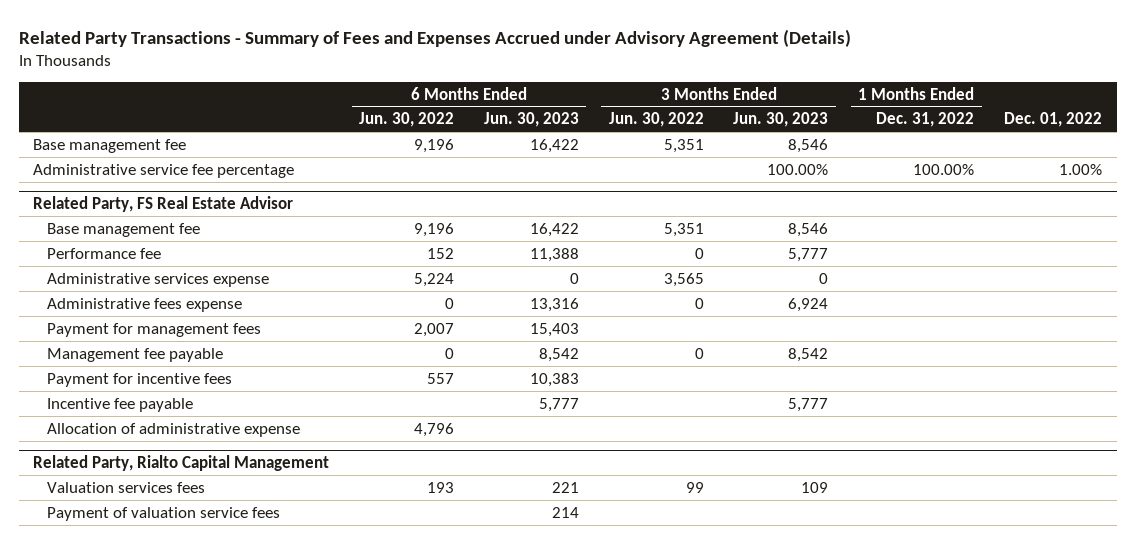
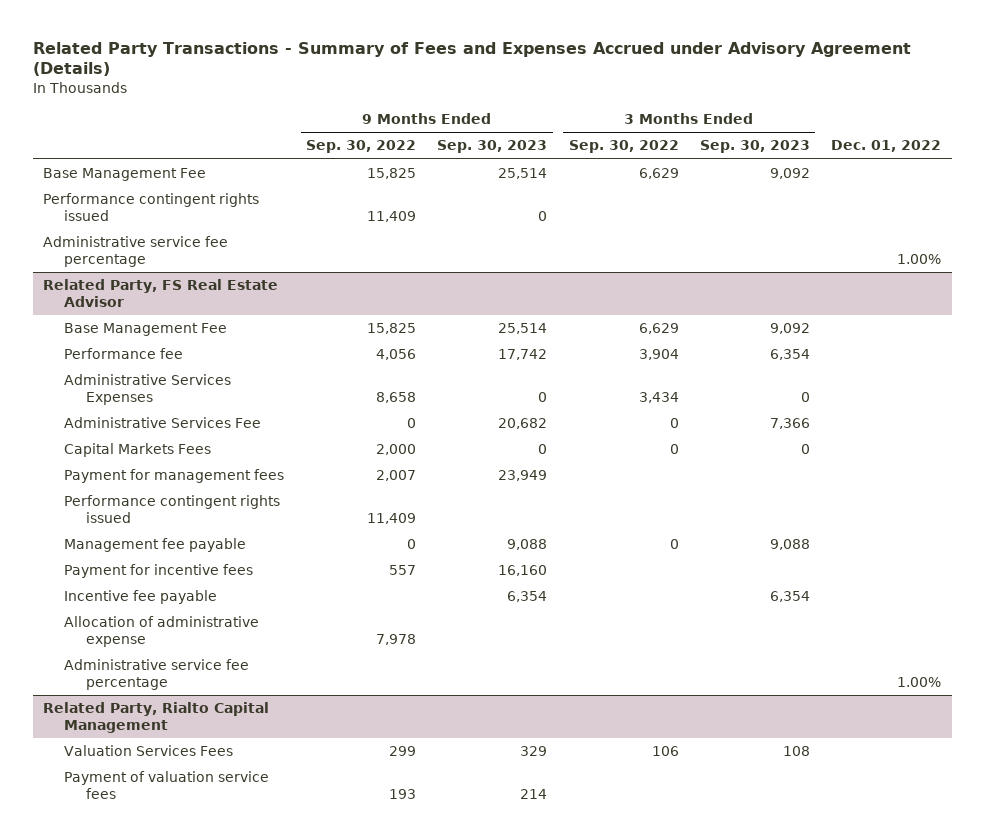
- | 6 Months Ended Jun. 30, 2022 | 6 Months Ended Jun. 30, 2023 | 3 Months Ended Jun. 30, 2022 | 3 Months Ended Jun. 30, 2023 | 1 Months Ended Dec. 31, 2022 | Dec. 01, 2022
+ | 9 Months Ended Sep. 30, 2022 | 9 Months Ended Sep. 30, 2023 | 3 Months Ended Sep. 30, 2022 | 3 Months Ended Sep. 30, 2023 | Dec. 01, 2022
- Base management fee | 9,196 | 16,422 | 5,351 | 8,546 | |
+ Base Management Fee | 15,825 | 25,514 | 6,629 | 9,092 |
+ Performance contingent rights issued | 11,409 | 0 | | |
@ Related Party, FS Real Estate Advisor
- Base management fee | 9,196 | 16,422 | 5,351 | 8,546 | |
+ Base Management Fee | 15,825 | 25,514 | 6,629 | 9,092 |
- Administrative services expense | 5,224 | 0 | 3,565 | 0 | |
- Administrative fees expense | 0 | 13,316 | 0 | 6,924 | |
+ Administrative Services Expenses | 8,658 | 0 | 3,434 | 0 |
+ Administrative Services Fee | 0 | 20,682 | 0 | 7,366 |
+ Capital Markets Fees | 2,000 | 0 | 0 | 0 |
+ Performance contingent rights issued | 11,409 | | | |
+ Administrative service fee percentage | | | | | 1.00%
@ Related Party, Rialto Capital Management
- Valuation services fees | 193 | 221 | 99 | 109 | |
+ Valuation Services Fees | 299 | 329 | 106 | 108 |

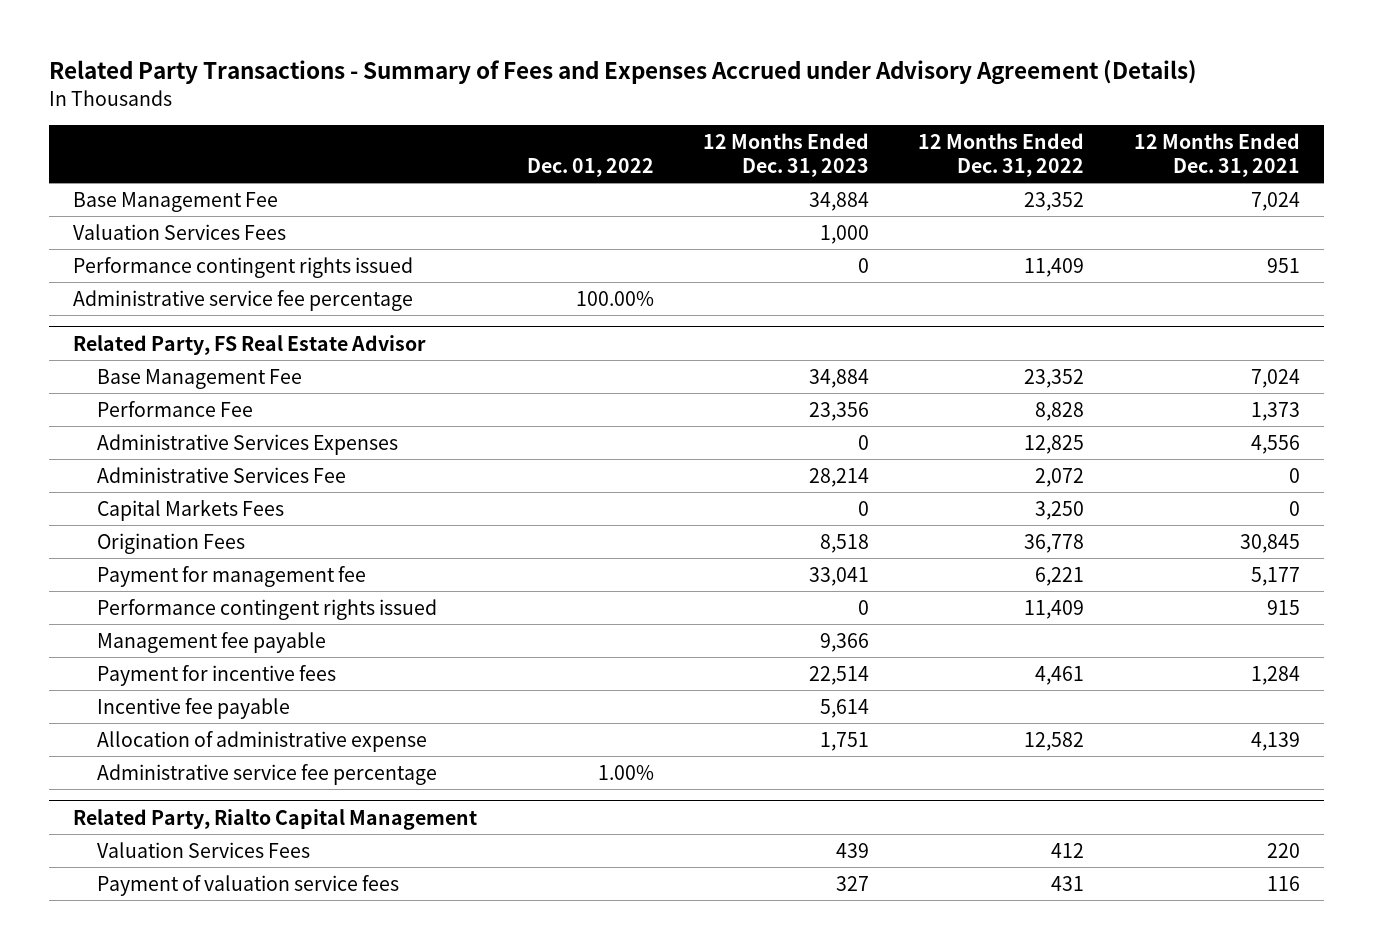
- | 9 Months Ended Sep. 30, 2022 | 9 Months Ended Sep. 30, 2023 | 3 Months Ended Sep. 30, 2022 | 3 Months Ended Sep. 30, 2023 | Dec. 01, 2022
+ | Dec. 01, 2022 | 12 Months Ended Dec. 31, 2023 | 12 Months Ended Dec. 31, 2022 | 12 Months Ended Dec. 31, 2021
+ Valuation Services Fees | | 1,000 | |
- Administrative service fee percentage | | | | | 1.00%
+ Administrative service fee percentage | 100.00% | | |
@ Related Party, FS Real Estate Advisor
- Performance fee | 4,056 | 17,742 | 3,904 | 6,354 |
+ Performance Fee | | 23,356 | 8,828 | 1,373
- Payment for management fees | 2,007 | 23,949 | | |
+ Origination Fees | | 8,518 | 36,778 | 30,845
+ Payment for management fee | | 33,041 | 6,221 | 5,177

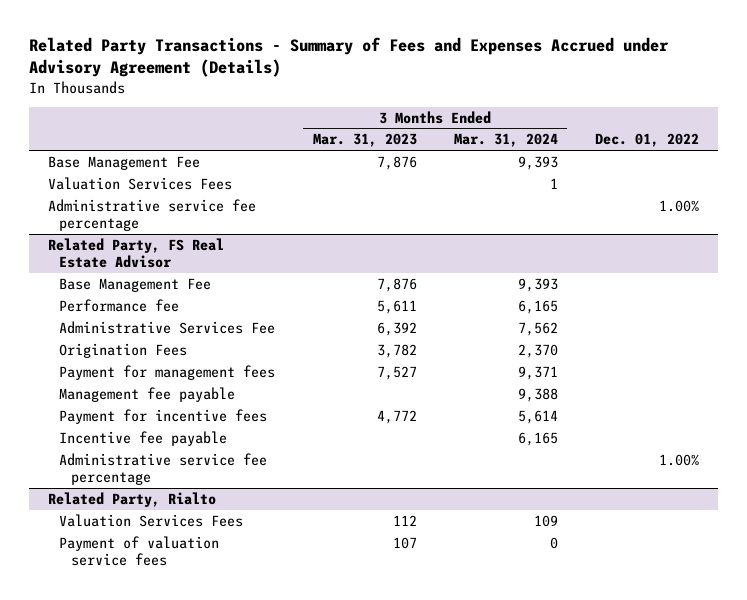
- | Dec. 01, 2022 | 12 Months Ended Dec. 31, 2023 | 12 Months Ended Dec. 31, 2022 | 12 Months Ended Dec. 31, 2021
+ | 3 Months Ended Mar. 31, 2023 | 3 Months Ended Mar. 31, 2024 | Dec. 01, 2022
- Performance contingent rights issued | | 0 | 11,409 | 951
- Administrative service fee percentage | 100.00% | | |
+ Administrative service fee percentage | | | 1.00%
@ Related Party, FS Real Estate Advisor
- Performance Fee | | 23,356 | 8,828 | 1,373
- Administrative Services Expenses | | 0 | 12,825 | 4,556
+ Performance fee | 5,611 | 6,165 |
- Capital Markets Fees | | 0 | 3,250 | 0
- Payment for management fee | | 33,041 | 6,221 | 5,177
- Performance contingent rights issued | | 0 | 11,409 | 915
+ Payment for management fees | 7,527 | 9,371 |
- Allocation of administrative expense | | 1,751 | 12,582 | 4,139
- Related Party, Rialto Capital Management
+ Related Party, Rialto

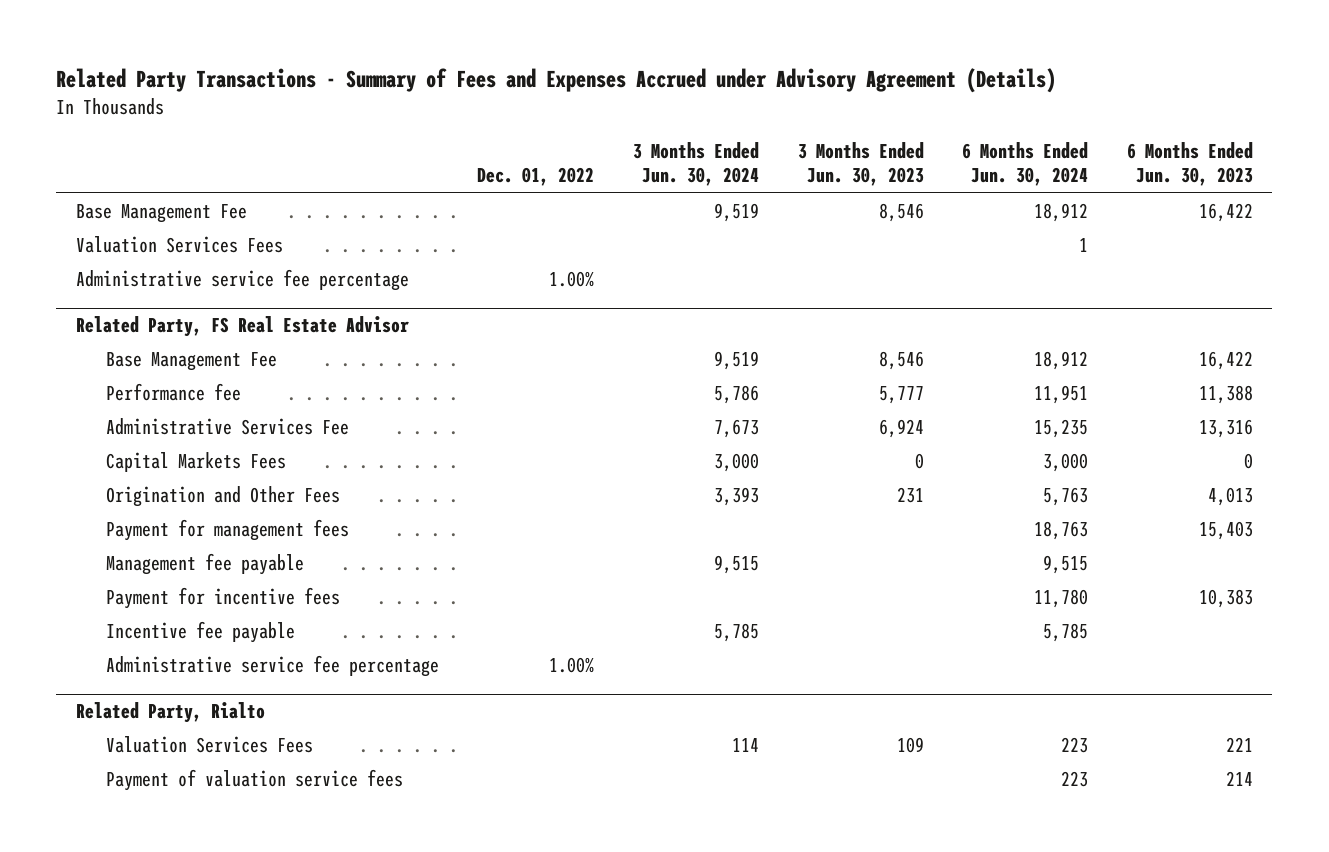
- | 3 Months Ended Mar. 31, 2023 | 3 Months Ended Mar. 31, 2024 | Dec. 01, 2022
+ | Dec. 01, 2022 | 3 Months Ended Jun. 30, 2024 | 3 Months Ended Jun. 30, 2023 | 6 Months Ended Jun. 30, 2024 | 6 Months Ended Jun. 30, 2023
@ Related Party, FS Real Estate Advisor
- Origination Fees | 3,782 | 2,370 |
+ Capital Markets Fees | | 3,000 | 0 | 3,000 | 0
+ Origination and Other Fees | | 3,393 | 231 | 5,763 | 4,013

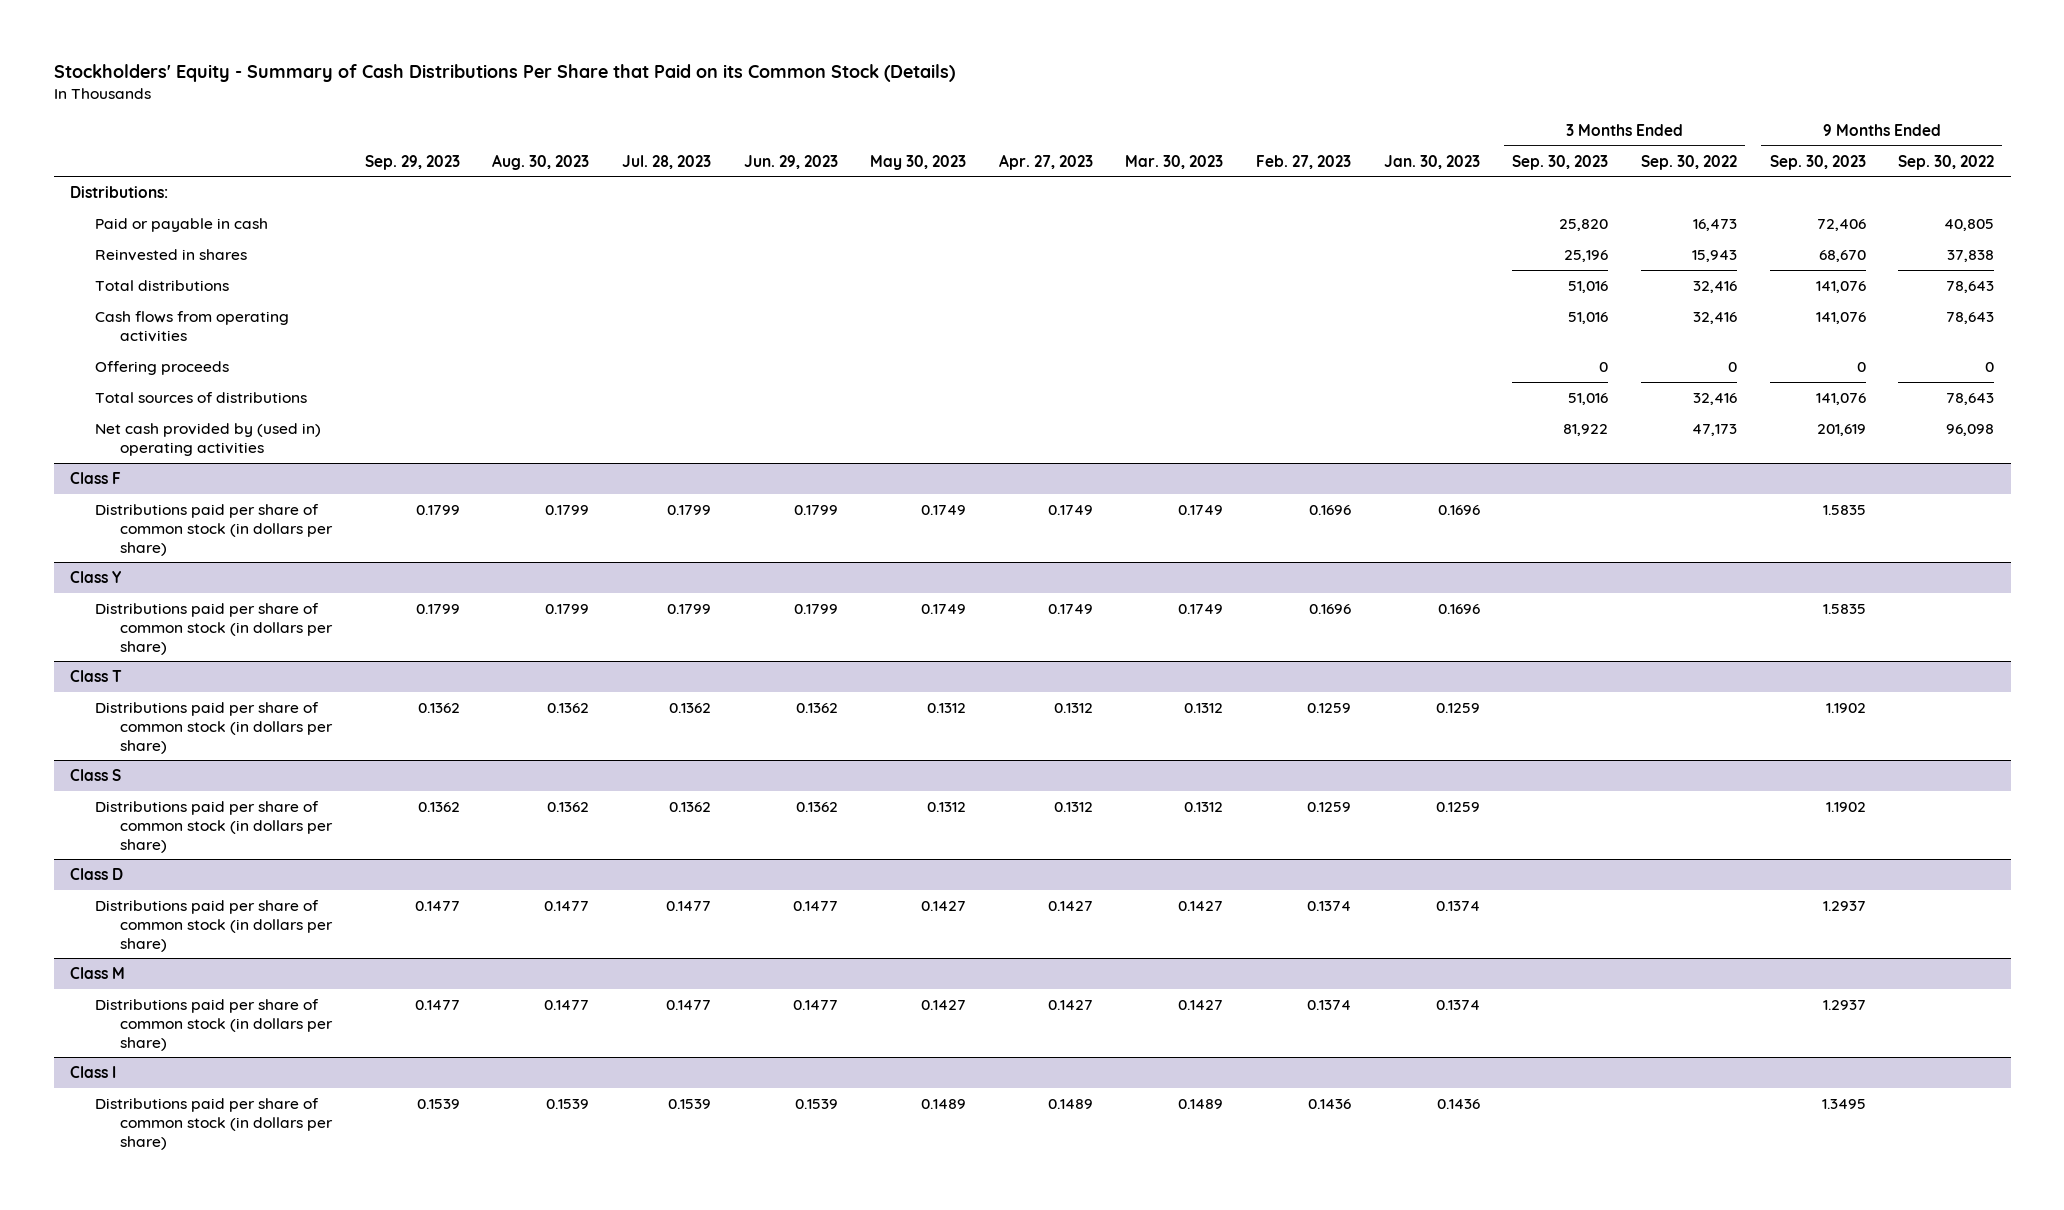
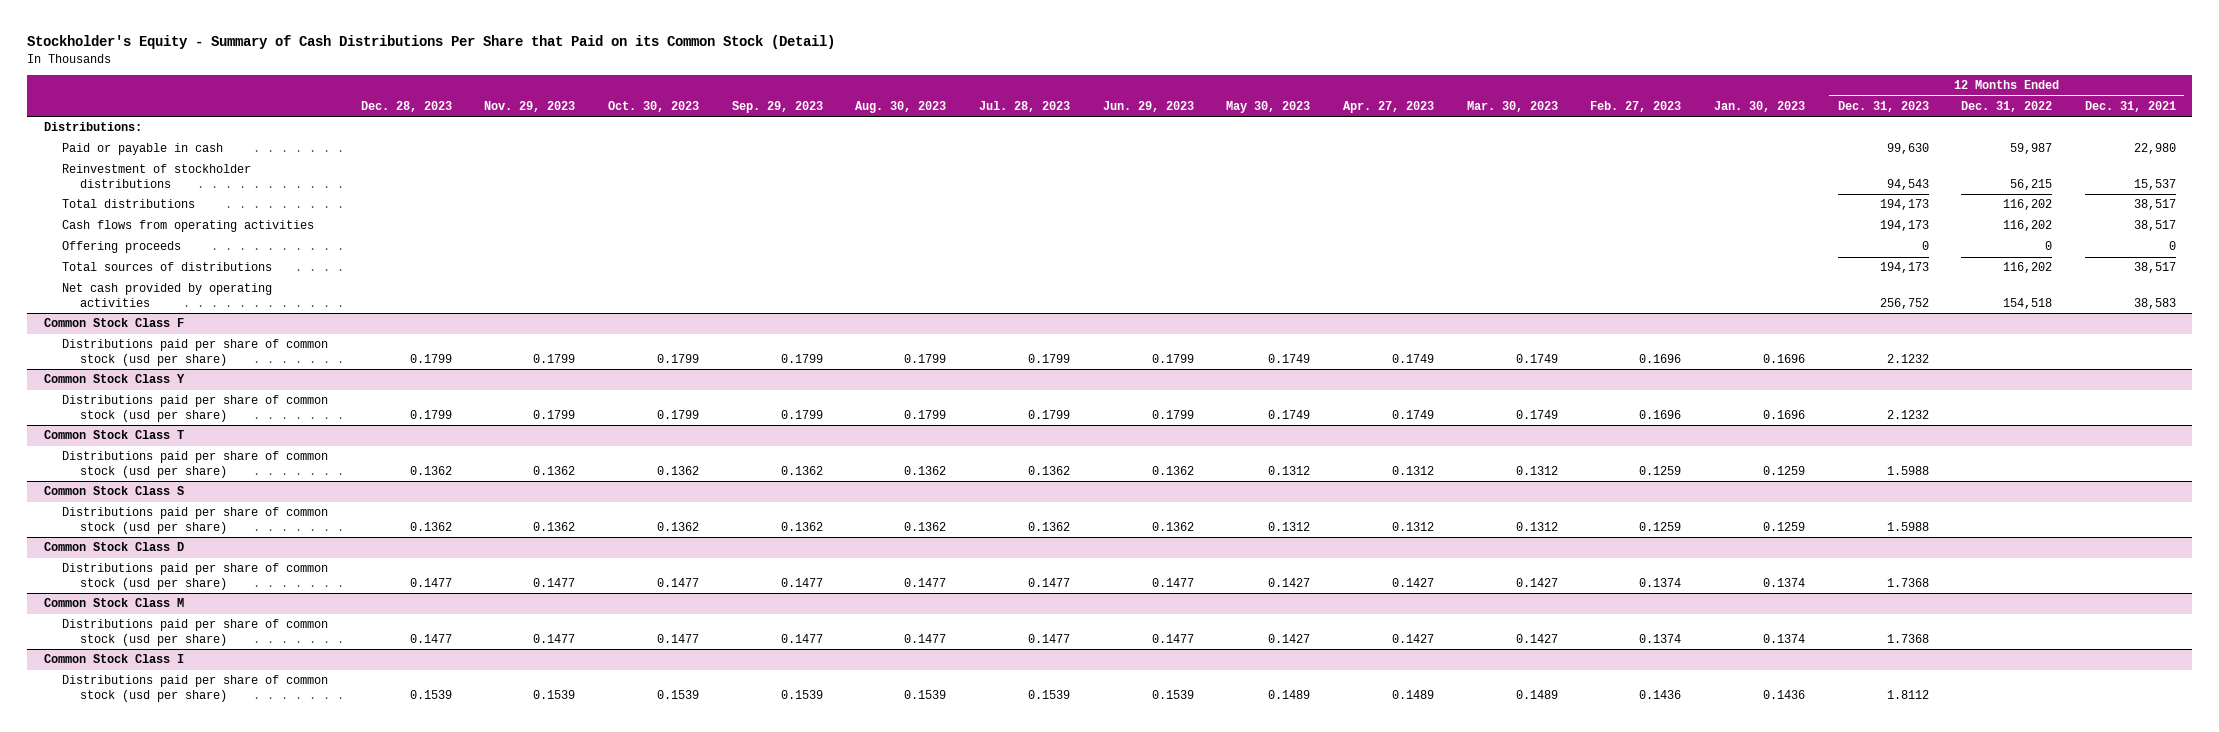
- Stockholders' Equity - Summary of Cash Distributions Per Share that Paid on its Common Stock (Details)
+ Stockholder's Equity - Summary of Cash Distributions Per Share that Paid on its Common Stock (Detail)
- | Sep. 29, 2023 | Aug. 30, 2023 | Jul. 28, 2023 | Jun. 29, 2023 | May 30, 2023 | Apr. 27, 2023 | Mar. 30, 2023 | Feb. 27, 2023 | Jan. 30, 2023 | 3 Months Ended Sep. 30, 2023 | 3 Months Ended Sep. 30, 2022 | 9 Months Ended Sep. 30, 2023 | 9 Months Ended Sep. 30, 2022
+ | Dec. 28, 2023 | Nov. 29, 2023 | Oct. 30, 2023 | Sep. 29, 2023 | Aug. 30, 2023 | Jul. 28, 2023 | Jun. 29, 2023 | May 30, 2023 | Apr. 27, 2023 | Mar. 30, 2023 | Feb. 27, 2023 | Jan. 30, 2023 | 12 Months Ended Dec. 31, 2023 | 12 Months Ended Dec. 31, 2022 | 12 Months Ended Dec. 31, 2021
- Reinvested in shares | | | | | | | | | | 25,196 | 15,943 | 68,670 | 37,838
+ Reinvestment of stockholder distributions | | | | | | | | | | | | | 94,543 | 56,215 | 15,537
- Net cash provided by (used in) operating activities | | | | | | | | | | 81,922 | 47,173 | 201,619 | 96,098
- Class F
- Distributions paid per share of common stock (in dollars per share) | 0.1799 | 0.1799 | 0.1799 | 0.1799 | 0.1749 | 0.1749 | 0.1749 | 0.1696 | 0.1696 | | | 1.5835 |
- Class Y
- Distributions paid per share of common stock (in dollars per share) | 0.1799 | 0.1799 | 0.1799 | 0.1799 | 0.1749 | 0.1749 | 0.1749 | 0.1696 | 0.1696 | | | 1.5835 |
- Class T
- Distributions paid per share of common stock (in dollars per share) | 0.1362 | 0.1362 | 0.1362 | 0.1362 | 0.1312 | 0.1312 | 0.1312 | 0.1259 | 0.1259 | | | 1.1902 |
- Class S
- Distributions paid per share of common stock (in dollars per share) | 0.1362 | 0.1362 | 0.1362 | 0.1362 | 0.1312 | 0.1312 | 0.1312 | 0.1259 | 0.1259 | | | 1.1902 |
- Class D
- Distributions paid per share of common stock (in dollars per share) | 0.1477 | 0.1477 | 0.1477 | 0.1477 | 0.1427 | 0.1427 | 0.1427 | 0.1374 | 0.1374 | | | 1.2937 |
- Class M
- Distributions paid per share of common stock (in dollars per share) | 0.1477 | 0.1477 | 0.1477 | 0.1477 | 0.1427 | 0.1427 | 0.1427 | 0.1374 | 0.1374 | | | 1.2937 |
- Class I
- Distributions paid per share of common stock (in dollars per share) | 0.1539 | 0.1539 | 0.1539 | 0.1539 | 0.1489 | 0.1489 | 0.1489 | 0.1436 | 0.1436 | | | 1.3495 |
+ Net cash provided by operating activities | | | | | | | | | | | | | 256,752 | 154,518 | 38,583
+ Common Stock Class F
+ Distributions paid per share of common stock (usd per share) | 0.1799 | 0.1799 | 0.1799 | 0.1799 | 0.1799 | 0.1799 | 0.1799 | 0.1749 | 0.1749 | 0.1749 | 0.1696 | 0.1696 | 2.1232 | |
+ Common Stock Class Y
+ Distributions paid per share of common stock (usd per share) | 0.1799 | 0.1799 | 0.1799 | 0.1799 | 0.1799 | 0.1799 | 0.1799 | 0.1749 | 0.1749 | 0.1749 | 0.1696 | 0.1696 | 2.1232 | |
+ Common Stock Class T
+ Distributions paid per share of common stock (usd per share) | 0.1362 | 0.1362 | 0.1362 | 0.1362 | 0.1362 | 0.1362 | 0.1362 | 0.1312 | 0.1312 | 0.1312 | 0.1259 | 0.1259 | 1.5988 | |
+ Common Stock Class S
+ Distributions paid per share of common stock (usd per share) | 0.1362 | 0.1362 | 0.1362 | 0.1362 | 0.1362 | 0.1362 | 0.1362 | 0.1312 | 0.1312 | 0.1312 | 0.1259 | 0.1259 | 1.5988 | |
+ Common Stock Class D
+ Distributions paid per share of common stock (usd per share) | 0.1477 | 0.1477 | 0.1477 | 0.1477 | 0.1477 | 0.1477 | 0.1477 | 0.1427 | 0.1427 | 0.1427 | 0.1374 | 0.1374 | 1.7368 | |
+ Common Stock Class M
+ Distributions paid per share of common stock (usd per share) | 0.1477 | 0.1477 | 0.1477 | 0.1477 | 0.1477 | 0.1477 | 0.1477 | 0.1427 | 0.1427 | 0.1427 | 0.1374 | 0.1374 | 1.7368 | |
+ Common Stock Class I
+ Distributions paid per share of common stock (usd per share) | 0.1539 | 0.1539 | 0.1539 | 0.1539 | 0.1539 | 0.1539 | 0.1539 | 0.1489 | 0.1489 | 0.1489 | 0.1436 | 0.1436 | 1.8112 | |

